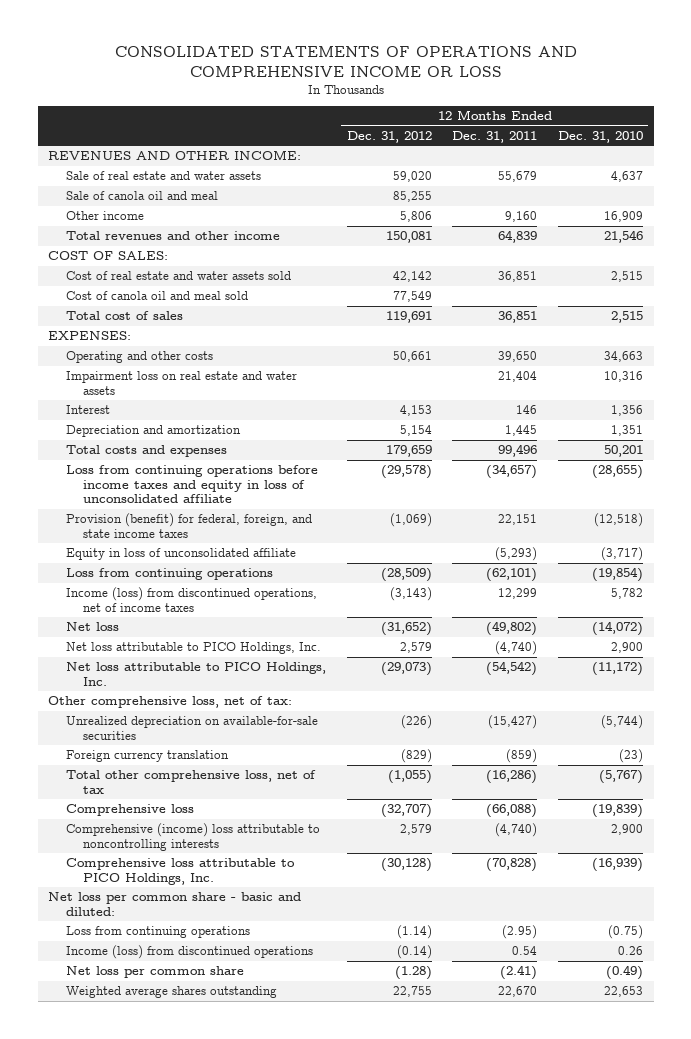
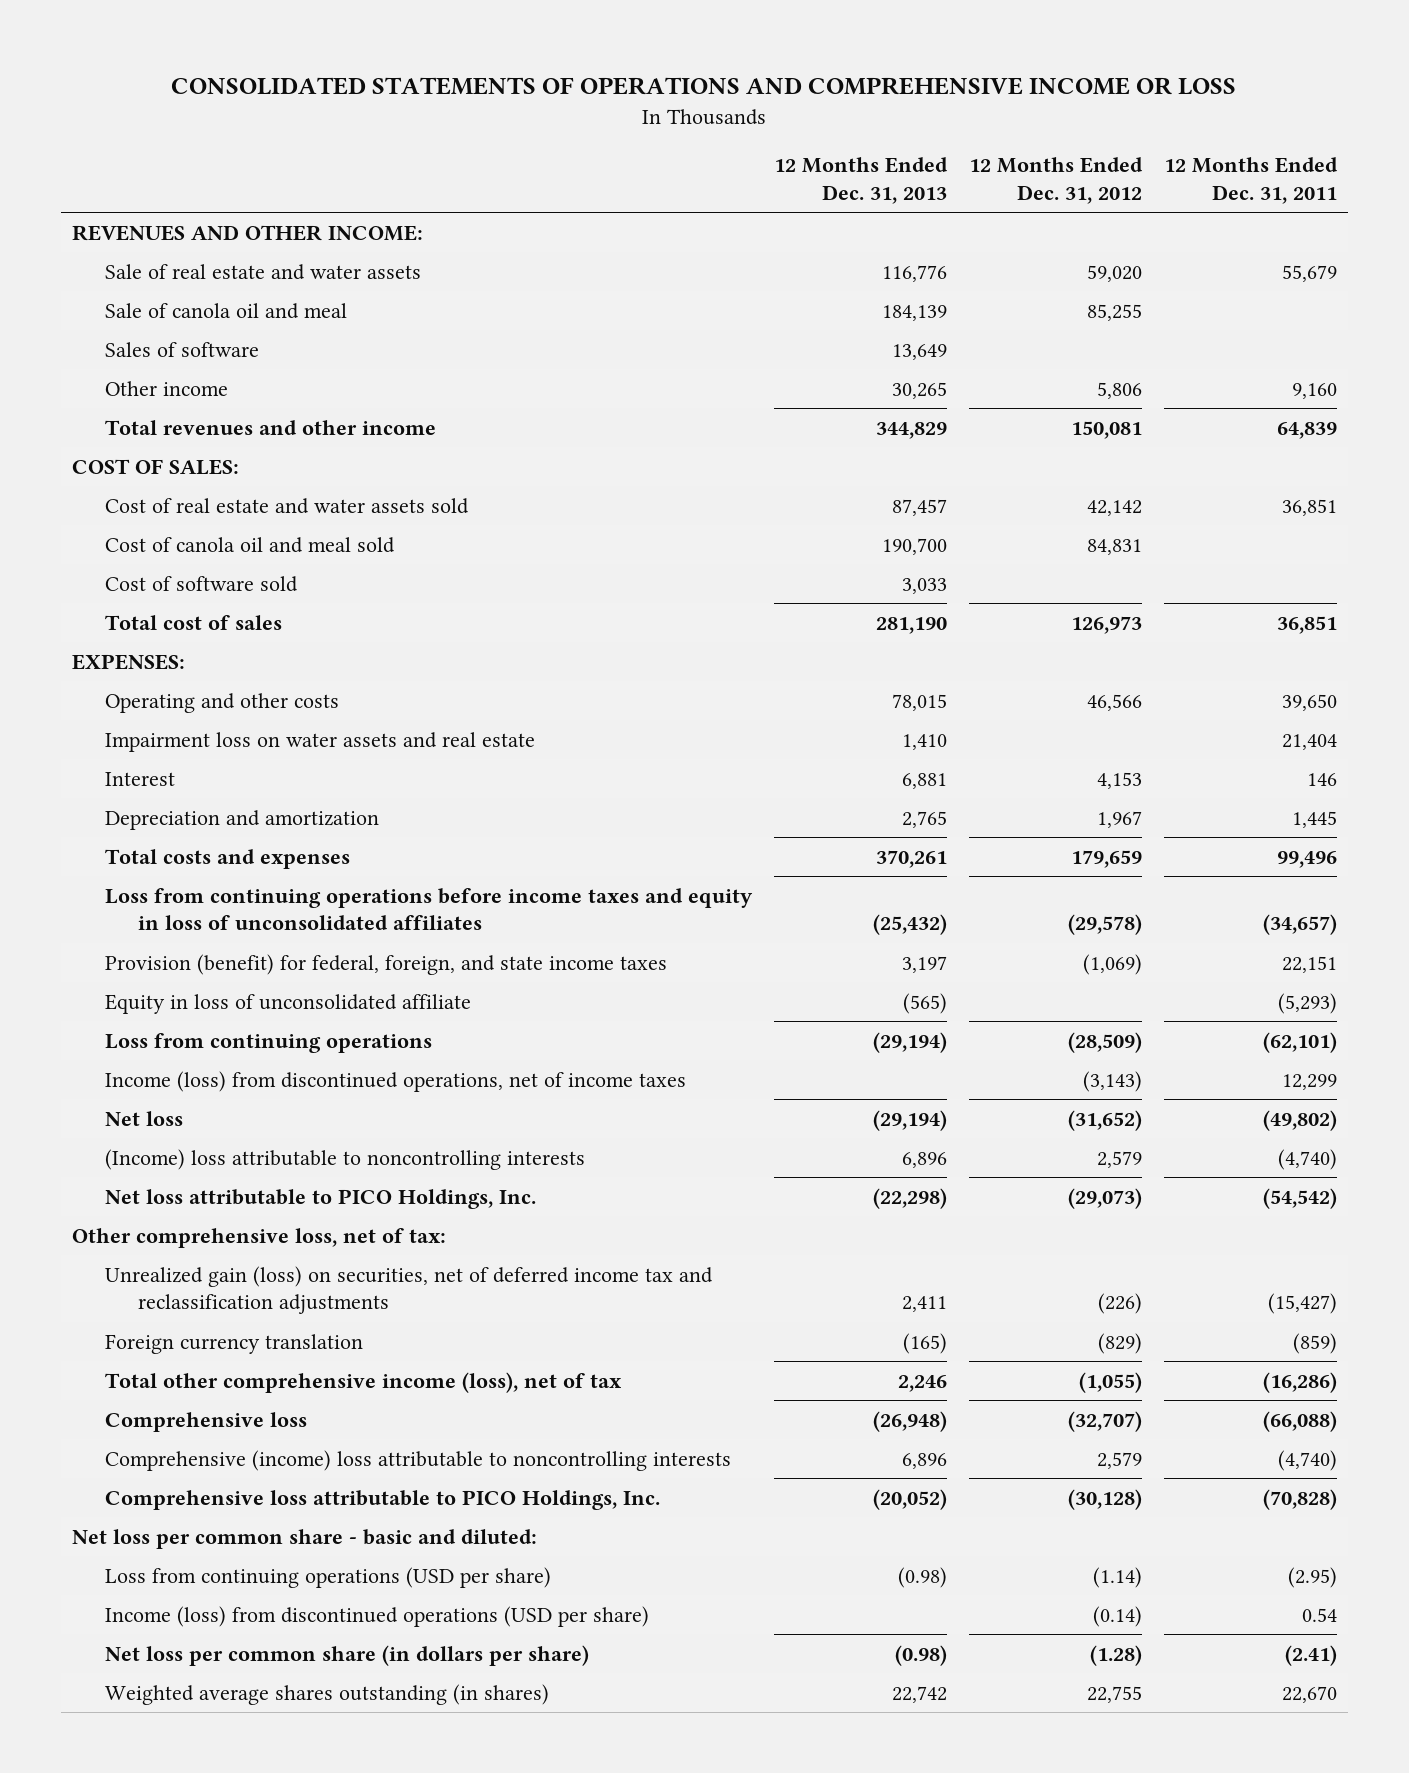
- | 12 Months Ended Dec. 31, 2012 | 12 Months Ended Dec. 31, 2011 | 12 Months Ended Dec. 31, 2010
+ | 12 Months Ended Dec. 31, 2013 | 12 Months Ended Dec. 31, 2012 | 12 Months Ended Dec. 31, 2011
+ Sales of software | 13,649 | |
- Cost of canola oil and meal sold | 77,549 | |
- Total cost of sales | 119,691 | 36,851 | 2,515
+ Cost of canola oil and meal sold | 190,700 | 84,831 |
+ Cost of software sold | 3,033 | |
+ Total cost of sales | 281,190 | 126,973 | 36,851
- Operating and other costs | 50,661 | 39,650 | 34,663
- Impairment loss on real estate and water assets | | 21,404 | 10,316
+ Operating and other costs | 78,015 | 46,566 | 39,650
+ Impairment loss on water assets and real estate | 1,410 | | 21,404
- Depreciation and amortization | 5,154 | 1,445 | 1,351
+ Depreciation and amortization | 2,765 | 1,967 | 1,445
- Loss from continuing operations before income taxes and equity in loss of unconsolidated affiliate | (29,578) | (34,657) | (28,655)
+ Loss from continuing operations before income taxes and equity in loss of unconsolidated affiliates | (25,432) | (29,578) | (34,657)
- Net loss attributable to PICO Holdings, Inc. | 2,579 | (4,740) | 2,900
+ (Income) loss attributable to noncontrolling interests | 6,896 | 2,579 | (4,740)
- Unrealized depreciation on available-for-sale securities | (226) | (15,427) | (5,744)
+ Unrealized gain (loss) on securities, net of deferred income tax and reclassification adjustments | 2,411 | (226) | (15,427)
- Total other comprehensive loss, net of tax | (1,055) | (16,286) | (5,767)
+ Total other comprehensive income (loss), net of tax | 2,246 | (1,055) | (16,286)
- Loss from continuing operations | (1.14) | (2.95) | (0.75)
- Income (loss) from discontinued operations | (0.14) | 0.54 | 0.26
- Net loss per common share | (1.28) | (2.41) | (0.49)
- Weighted average shares outstanding | 22,755 | 22,670 | 22,653
+ Loss from continuing operations (USD per share) | (0.98) | (1.14) | (2.95)
+ Income (loss) from discontinued operations (USD per share) | | (0.14) | 0.54
+ Net loss per common share (in dollars per share) | (0.98) | (1.28) | (2.41)
+ Weighted average shares outstanding (in shares) | 22,742 | 22,755 | 22,670

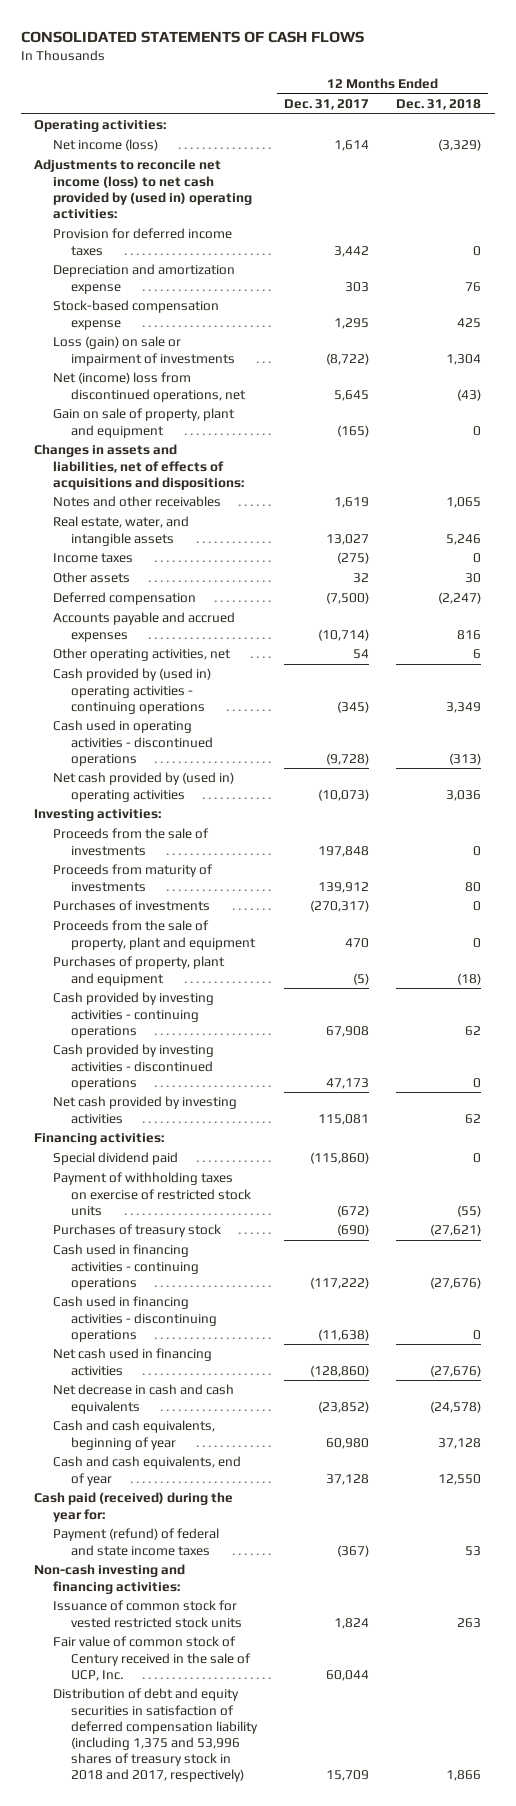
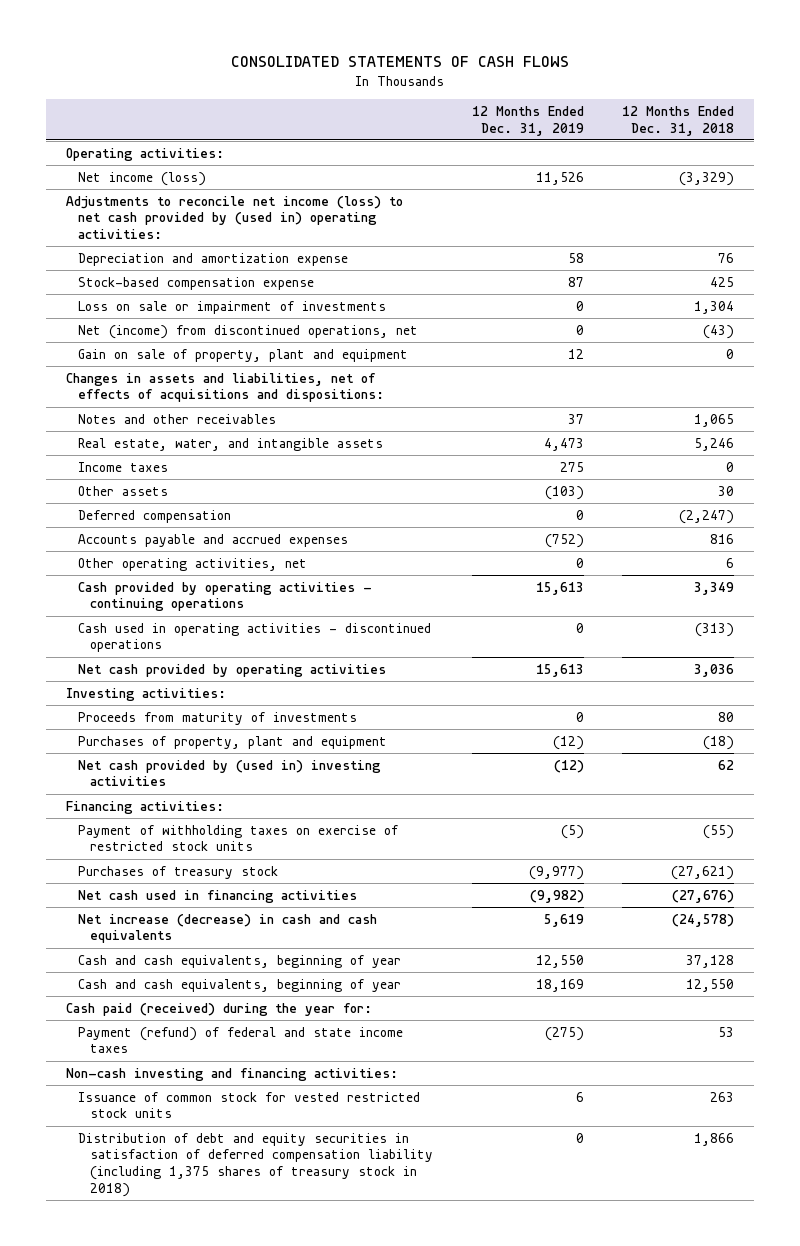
- | 12 Months Ended Dec. 31, 2017 | 12 Months Ended Dec. 31, 2018
+ | 12 Months Ended Dec. 31, 2019 | 12 Months Ended Dec. 31, 2018
- Provision for deferred income taxes | 3,442 | 0
- Loss (gain) on sale or impairment of investments | (8,722) | 1,304
- Net (income) loss from discontinued operations, net | 5,645 | (43)
+ Loss on sale or impairment of investments | 0 | 1,304
+ Net (income) from discontinued operations, net | 0 | (43)
- Cash provided by (used in) operating activities - continuing operations | (345) | 3,349
+ Cash provided by operating activities - continuing operations | 15,613 | 3,349
- Net cash provided by (used in) operating activities | (10,073) | 3,036
+ Net cash provided by operating activities | 15,613 | 3,036
- Proceeds from the sale of investments | 197,848 | 0
- Purchases of investments | (270,317) | 0
- Proceeds from the sale of property, plant and equipment | 470 | 0
- Cash provided by investing activities - continuing operations | 67,908 | 62
- Cash provided by investing activities - discontinued operations | 47,173 | 0
- Net cash provided by investing activities | 115,081 | 62
+ Net cash provided by (used in) investing activities | (12) | 62
- Special dividend paid | (115,860) | 0
- Cash used in financing activities - continuing operations | (117,222) | (27,676)
- Cash used in financing activities - discontinuing operations | (11,638) | 0
- Net decrease in cash and cash equivalents | (23,852) | (24,578)
+ Net increase (decrease) in cash and cash equivalents | 5,619 | (24,578)
- Cash and cash equivalents, end of year | 37,128 | 12,550
+ Cash and cash equivalents, beginning of year | 18,169 | 12,550
- Fair value of common stock of Century received in the sale of UCP, Inc. | 60,044 |
- Distribution of debt and equity securities in satisfaction of deferred compensation liability (including 1,375 and 53,996 shares of treasury stock in 2018 and 2017, respectively) | 15,709 | 1,866
+ Distribution of debt and equity securities in satisfaction of deferred compensation liability (including 1,375 shares of treasury stock in 2018) | 0 | 1,866

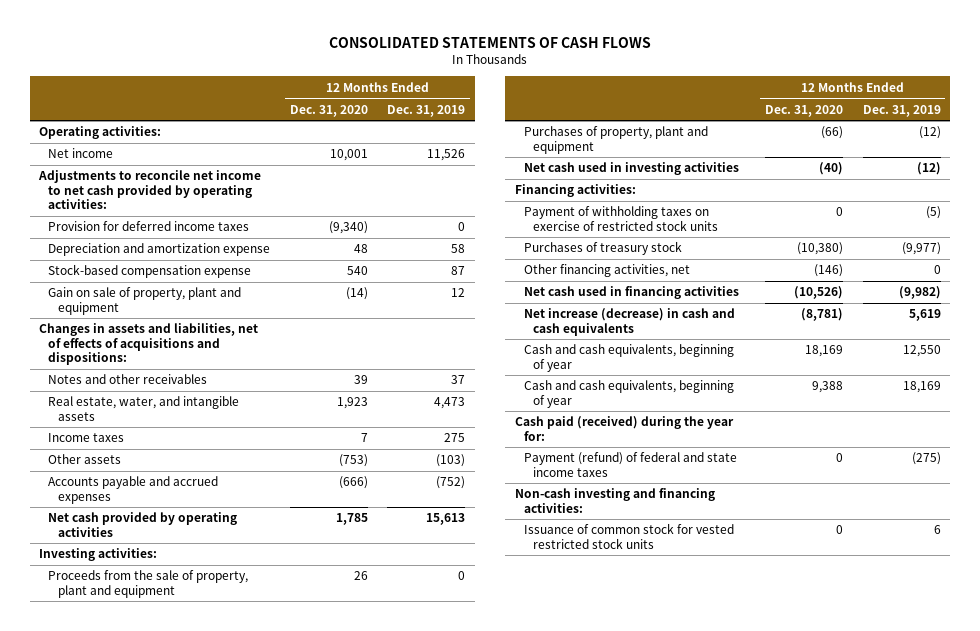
- | 12 Months Ended Dec. 31, 2019 | 12 Months Ended Dec. 31, 2018
+ | 12 Months Ended Dec. 31, 2020 | 12 Months Ended Dec. 31, 2019
- Net income (loss) | 11,526 | (3,329)
- Adjustments to reconcile net income (loss) to net cash provided by (used in) operating activities:
+ Net income | 10,001 | 11,526
+ Adjustments to reconcile net income to net cash provided by operating activities:
+ Provision for deferred income taxes | (9,340) | 0
- Loss on sale or impairment of investments | 0 | 1,304
- Net (income) from discontinued operations, net | 0 | (43)
- Deferred compensation | 0 | (2,247)
- Other operating activities, net | 0 | 6
- Cash provided by operating activities - continuing operations | 15,613 | 3,349
- Cash used in operating activities - discontinued operations | 0 | (313)
- Proceeds from maturity of investments | 0 | 80
+ Proceeds from the sale of property, plant and equipment | 26 | 0
- Net cash provided by (used in) investing activities | (12) | 62
+ Net cash used in investing activities | (40) | (12)
+ Other financing activities, net | (146) | 0
- Distribution of debt and equity securities in satisfaction of deferred compensation liability (including 1,375 shares of treasury stock in 2018) | 0 | 1,866

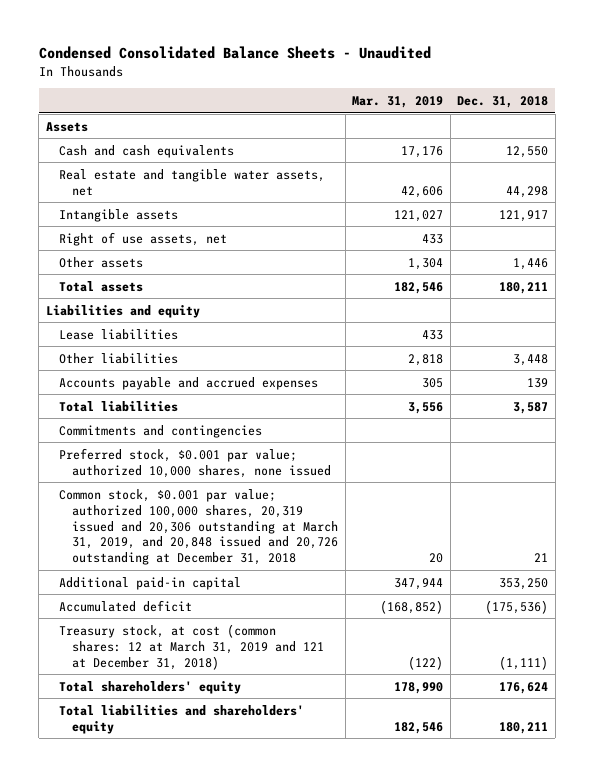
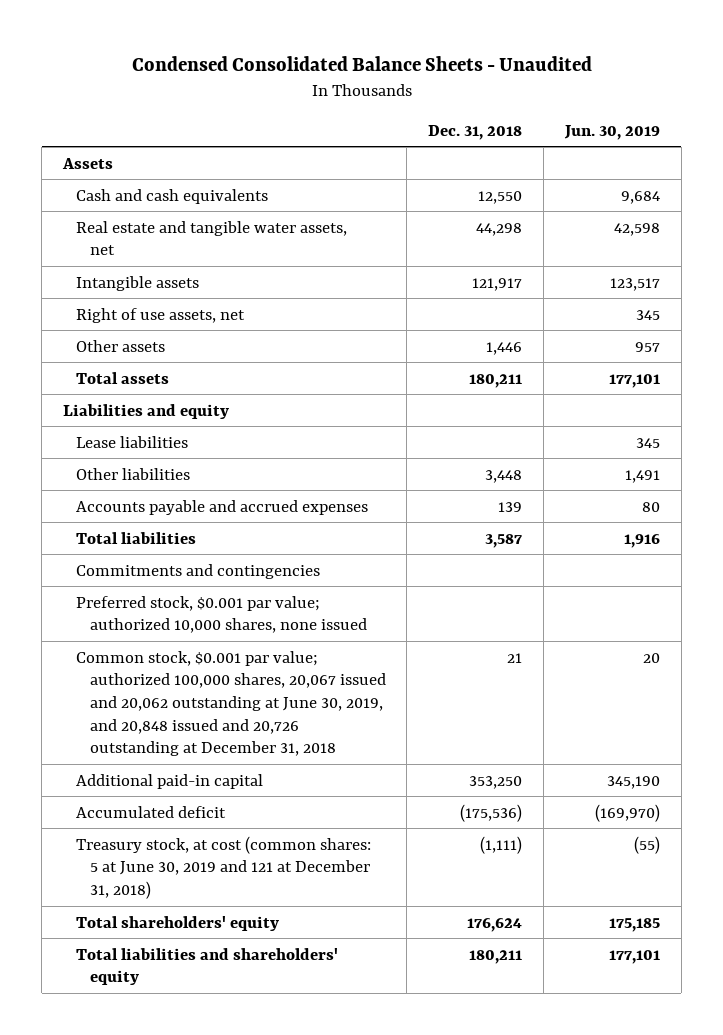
- | Mar. 31, 2019 | Dec. 31, 2018
+ | Dec. 31, 2018 | Jun. 30, 2019
- Common stock, $0.001 par value; authorized 100,000 shares, 20,319 issued and 20,306 outstanding at March 31, 2019, and 20,848 issued and 20,726 outstanding at December 31, 2018 | 20 | 21
+ Common stock, $0.001 par value; authorized 100,000 shares, 20,067 issued and 20,062 outstanding at June 30, 2019, and 20,848 issued and 20,726 outstanding at December 31, 2018 | 21 | 20
- Treasury stock, at cost (common shares: 12 at March 31, 2019 and 121 at December 31, 2018) | (122) | (1,111)
+ Treasury stock, at cost (common shares: 5 at June 30, 2019 and 121 at December 31, 2018) | (1,111) | (55)

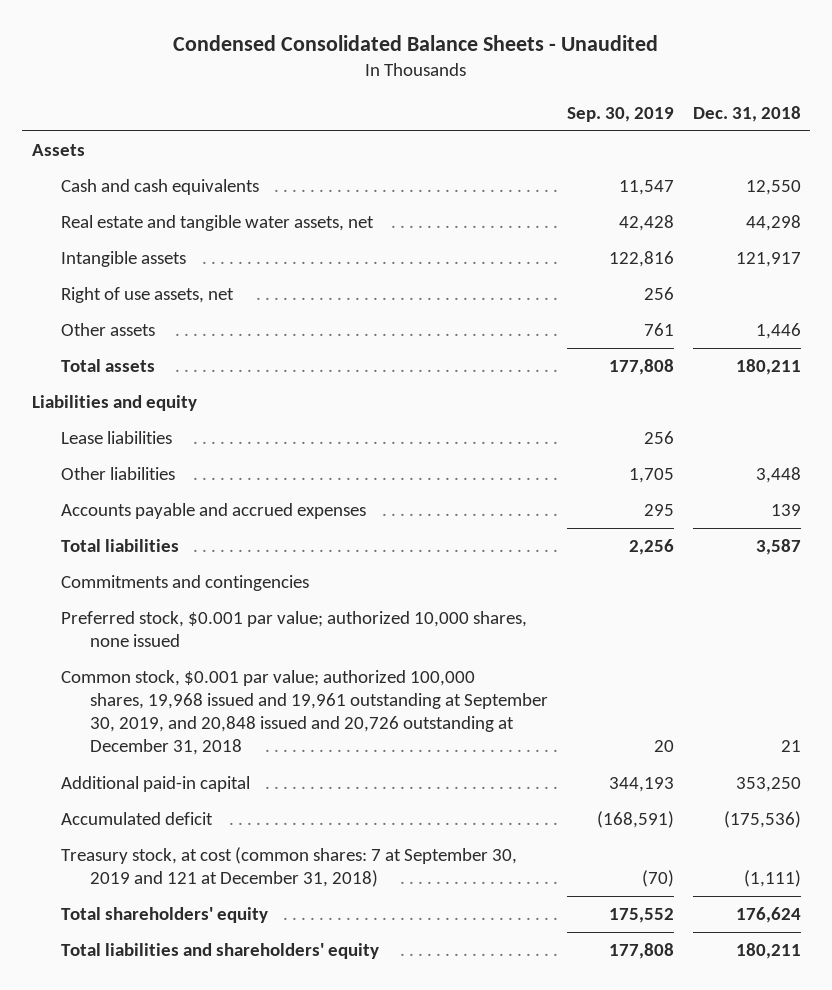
- | Dec. 31, 2018 | Jun. 30, 2019
+ | Sep. 30, 2019 | Dec. 31, 2018
- Common stock, $0.001 par value; authorized 100,000 shares, 20,067 issued and 20,062 outstanding at June 30, 2019, and 20,848 issued and 20,726 outstanding at December 31, 2018 | 21 | 20
+ Common stock, $0.001 par value; authorized 100,000 shares, 19,968 issued and 19,961 outstanding at September 30, 2019, and 20,848 issued and 20,726 outstanding at December 31, 2018 | 20 | 21
- Treasury stock, at cost (common shares: 5 at June 30, 2019 and 121 at December 31, 2018) | (1,111) | (55)
+ Treasury stock, at cost (common shares: 7 at September 30, 2019 and 121 at December 31, 2018) | (70) | (1,111)

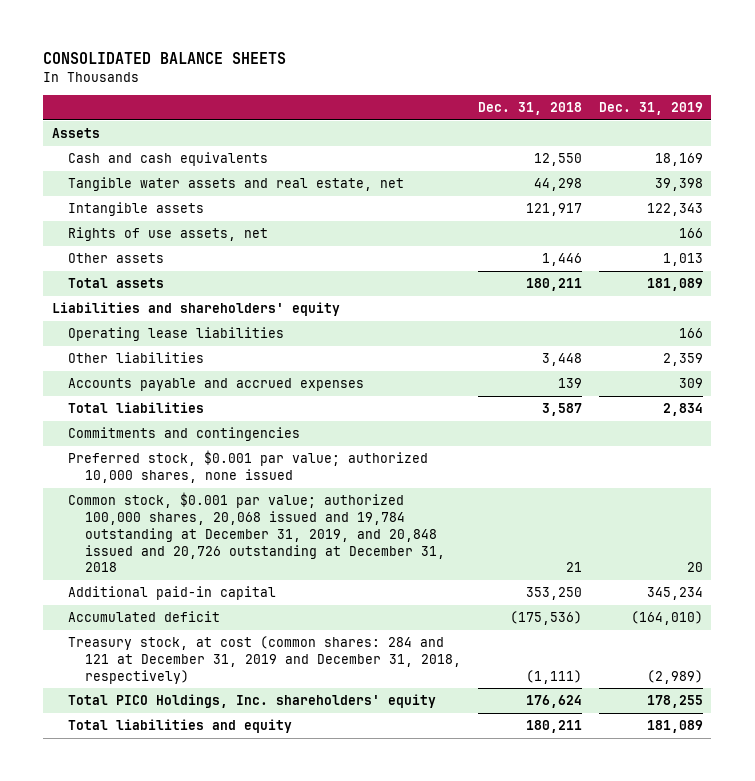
- Condensed Consolidated Balance Sheets - Unaudited
+ CONSOLIDATED BALANCE SHEETS
- | Sep. 30, 2019 | Dec. 31, 2018
+ | Dec. 31, 2018 | Dec. 31, 2019
- Real estate and tangible water assets, net | 42,428 | 44,298
+ Tangible water assets and real estate, net | 44,298 | 39,398
- Right of use assets, net | 256 |
+ Rights of use assets, net | | 166
- Liabilities and equity
- Lease liabilities | 256 |
+ Liabilities and shareholders' equity
+ Operating lease liabilities | | 166
- Common stock, $0.001 par value; authorized 100,000 shares, 19,968 issued and 19,961 outstanding at September 30, 2019, and 20,848 issued and 20,726 outstanding at December 31, 2018 | 20 | 21
+ Common stock, $0.001 par value; authorized 100,000 shares, 20,068 issued and 19,784 outstanding at December 31, 2019, and 20,848 issued and 20,726 outstanding at December 31, 2018 | 21 | 20
- Treasury stock, at cost (common shares: 7 at September 30, 2019 and 121 at December 31, 2018) | (70) | (1,111)
- Total shareholders' equity | 175,552 | 176,624
- Total liabilities and shareholders' equity | 177,808 | 180,211
+ Treasury stock, at cost (common shares: 284 and 121 at December 31, 2019 and December 31, 2018, respectively) | (1,111) | (2,989)
+ Total PICO Holdings, Inc. shareholders' equity | 176,624 | 178,255
+ Total liabilities and equity | 180,211 | 181,089

